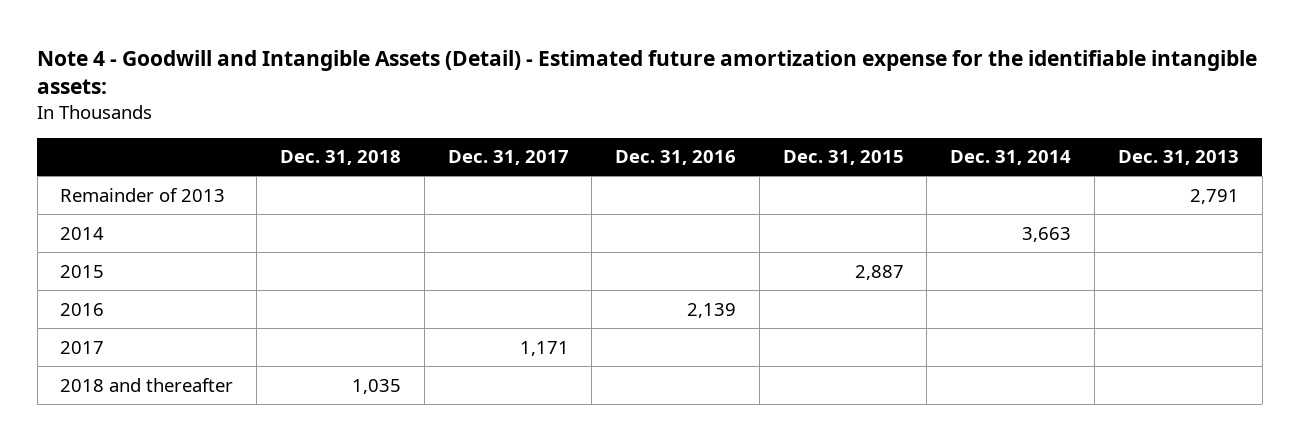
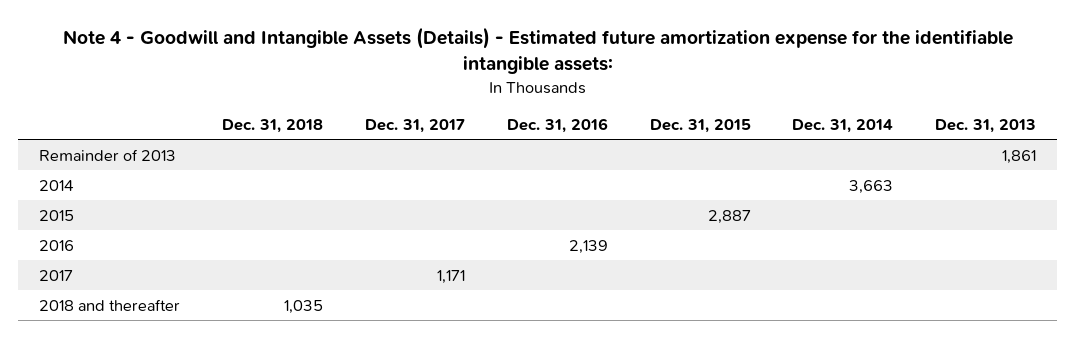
- Note 4 - Goodwill and Intangible Assets (Detail) - Estimated future amortization expense for the identifiable intangible assets:
+ Note 4 - Goodwill and Intangible Assets (Details) - Estimated future amortization expense for the identifiable intangible assets:
- Remainder of 2013 | | | | | | 2,791
+ Remainder of 2013 | | | | | | 1,861

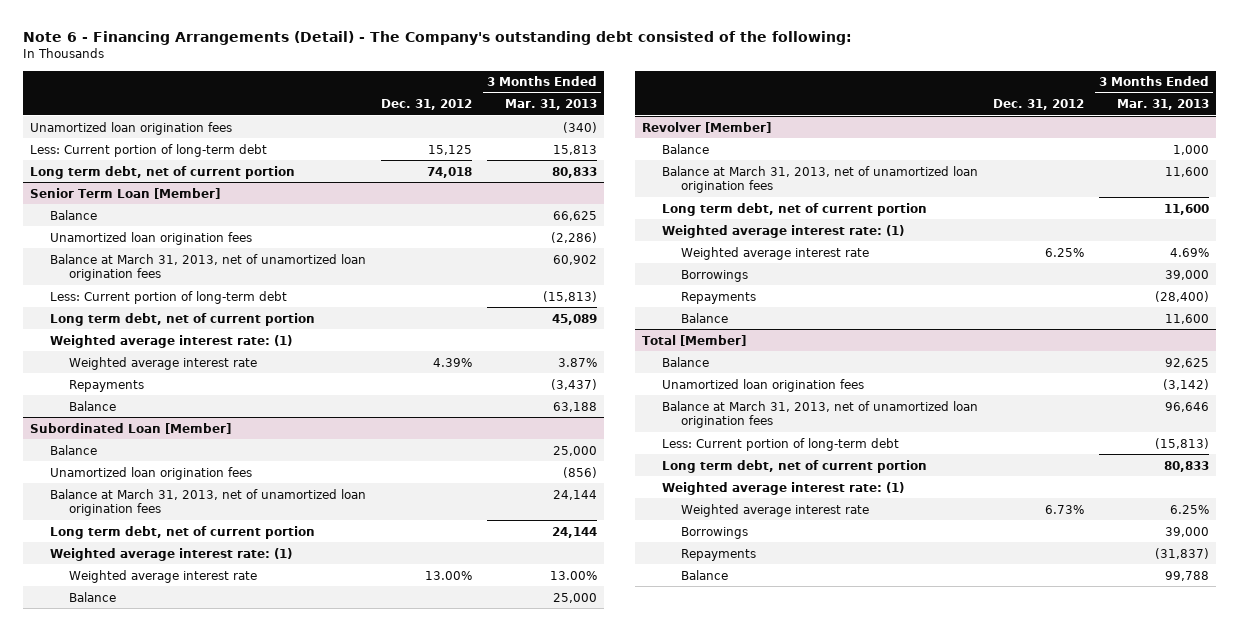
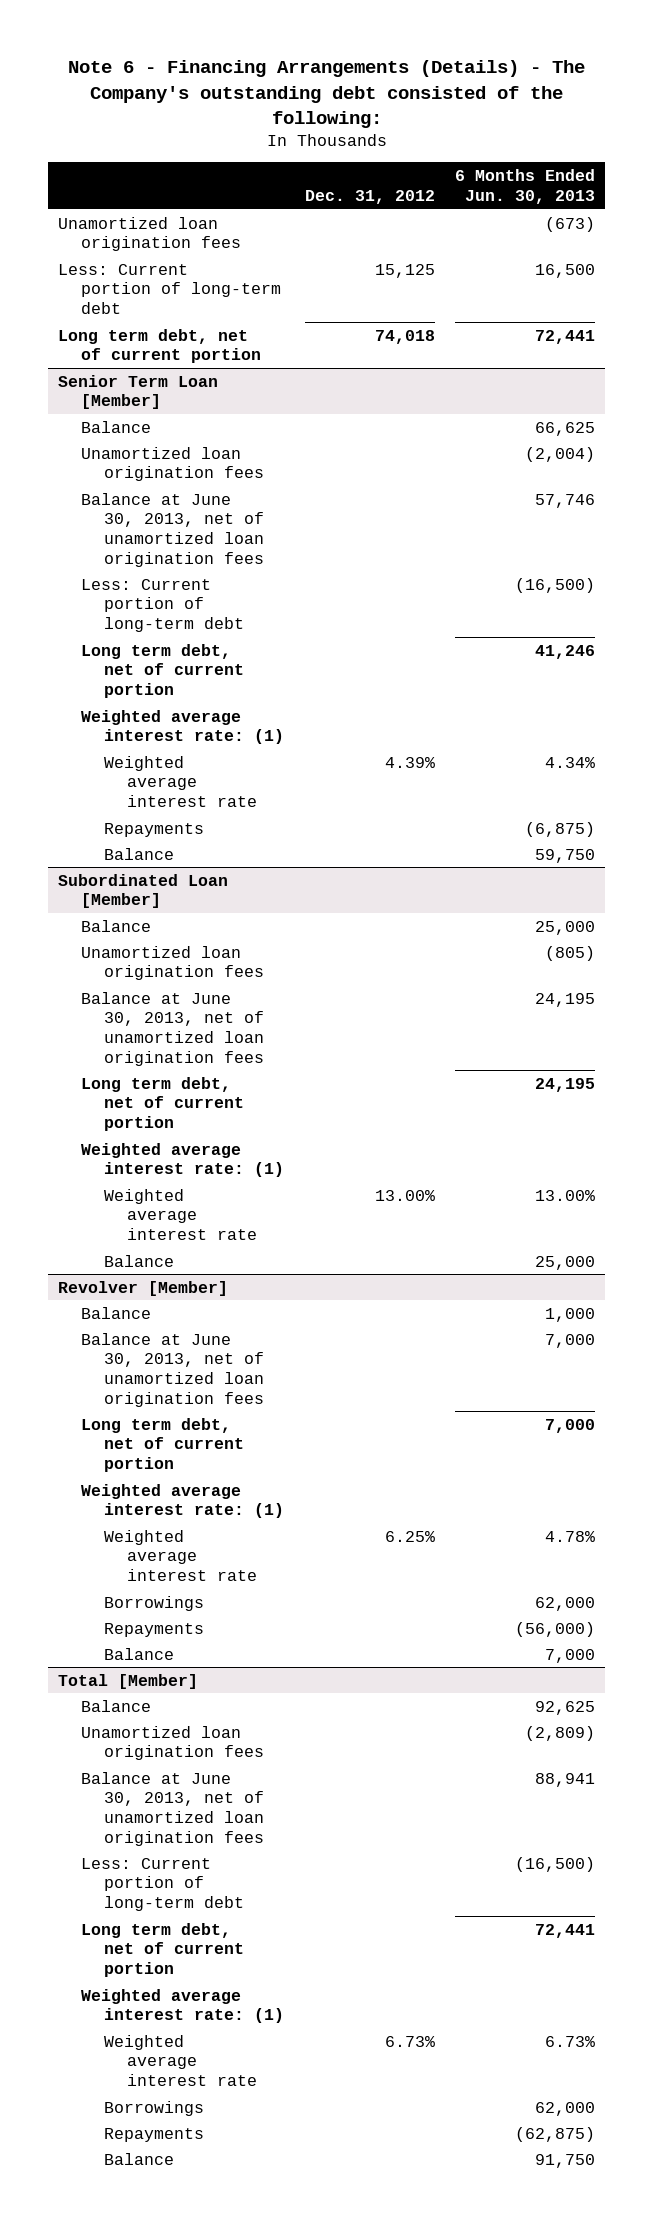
- Note 6 - Financing Arrangements (Detail) - The Company's outstanding debt consisted of the following:
+ Note 6 - Financing Arrangements (Details) - The Company's outstanding debt consisted of the following:
- | Dec. 31, 2012 | 3 Months Ended Mar. 31, 2013
+ | Dec. 31, 2012 | 6 Months Ended Jun. 30, 2013
@ Senior Term Loan [Member]
- Balance at March 31, 2013, net of unamortized loan origination fees | | 60,902
+ Balance at June 30, 2013, net of unamortized loan origination fees | | 57,746
@ Subordinated Loan [Member]
- Balance at March 31, 2013, net of unamortized loan origination fees | | 24,144
+ Balance at June 30, 2013, net of unamortized loan origination fees | | 24,195
@ Revolver [Member]
- Balance at March 31, 2013, net of unamortized loan origination fees | | 11,600
+ Balance at June 30, 2013, net of unamortized loan origination fees | | 7,000
@ Total [Member]
- Balance at March 31, 2013, net of unamortized loan origination fees | | 96,646
+ Balance at June 30, 2013, net of unamortized loan origination fees | | 88,941

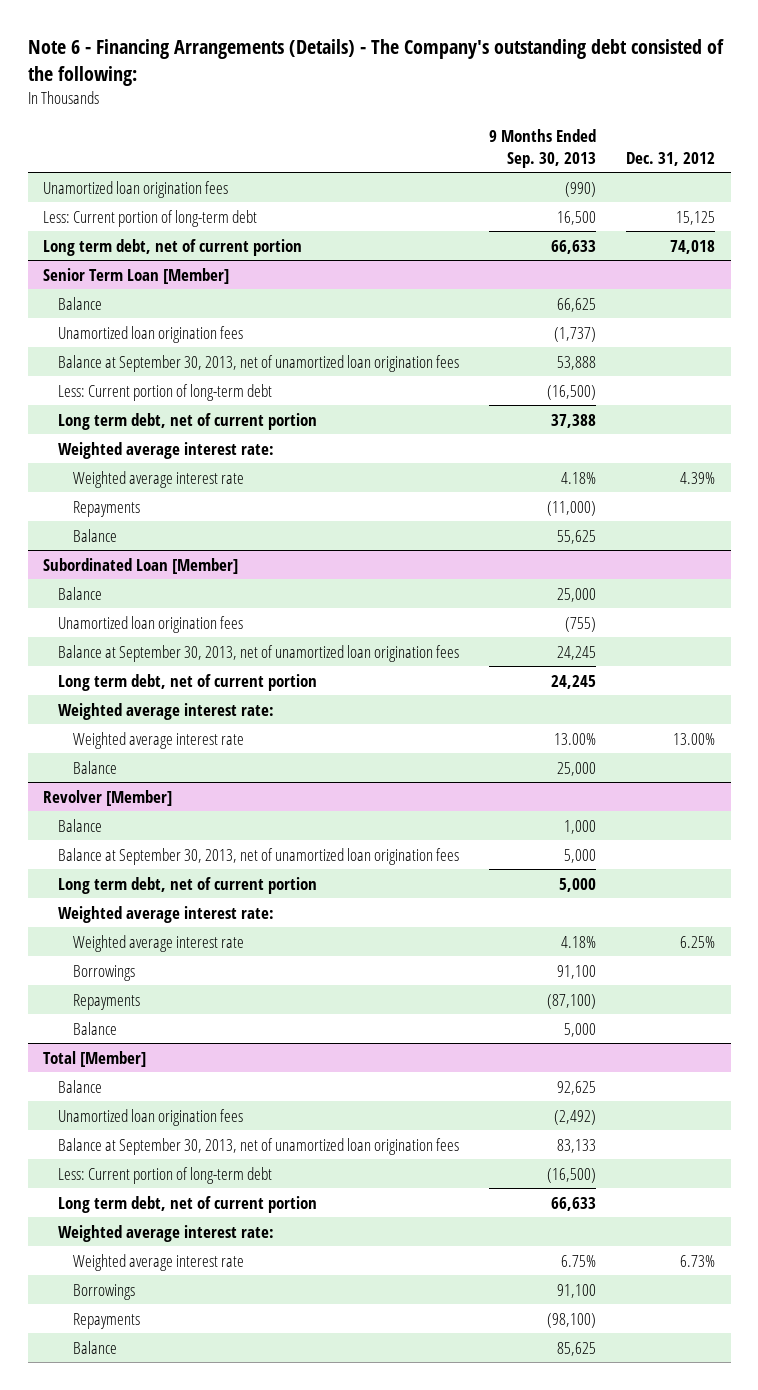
- | Dec. 31, 2012 | 6 Months Ended Jun. 30, 2013
+ | 9 Months Ended Sep. 30, 2013 | Dec. 31, 2012
@ Senior Term Loan [Member]
- Balance at June 30, 2013, net of unamortized loan origination fees | | 57,746
+ Balance at September 30, 2013, net of unamortized loan origination fees | 53,888 |
- Weighted average interest rate: (1)
+ Weighted average interest rate:
@ Subordinated Loan [Member]
- Balance at June 30, 2013, net of unamortized loan origination fees | | 24,195
+ Balance at September 30, 2013, net of unamortized loan origination fees | 24,245 |
- Weighted average interest rate: (1)
+ Weighted average interest rate:
@ Revolver [Member]
- Balance at June 30, 2013, net of unamortized loan origination fees | | 7,000
+ Balance at September 30, 2013, net of unamortized loan origination fees | 5,000 |
- Weighted average interest rate: (1)
+ Weighted average interest rate:
@ Total [Member]
- Balance at June 30, 2013, net of unamortized loan origination fees | | 88,941
+ Balance at September 30, 2013, net of unamortized loan origination fees | 83,133 |
- Weighted average interest rate: (1)
+ Weighted average interest rate:

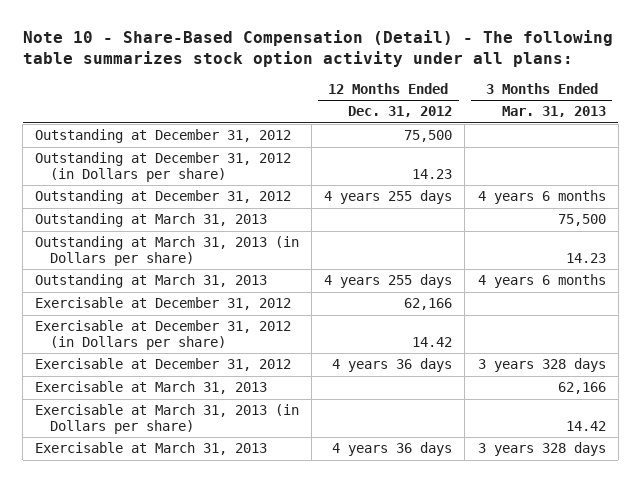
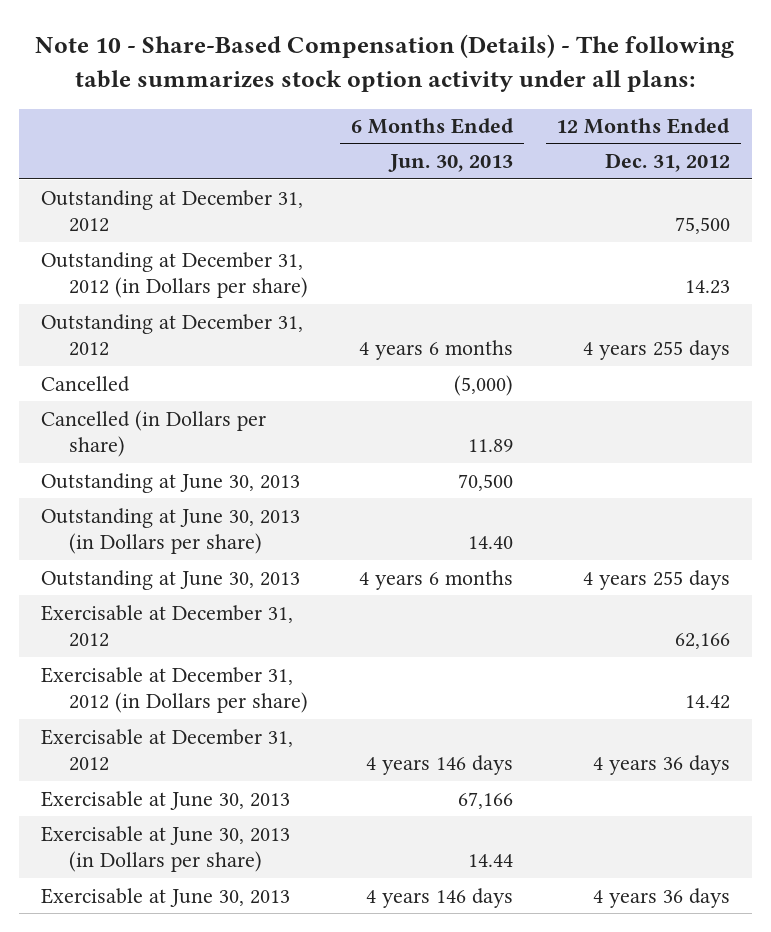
- Note 10 - Share-Based Compensation (Detail) - The following table summarizes stock option activity under all plans:
+ Note 10 - Share-Based Compensation (Details) - The following table summarizes stock option activity under all plans:
- | 12 Months Ended Dec. 31, 2012 | 3 Months Ended Mar. 31, 2013
+ | 6 Months Ended Jun. 30, 2013 | 12 Months Ended Dec. 31, 2012
- Outstanding at March 31, 2013 | | 75,500
- Outstanding at March 31, 2013 (in Dollars per share) | | 14.23
- Outstanding at March 31, 2013 | 4 years 255 days | 4 years 6 months
+ Cancelled | (5,000) |
+ Cancelled (in Dollars per share) | 11.89 |
+ Outstanding at June 30, 2013 | 70,500 |
+ Outstanding at June 30, 2013 (in Dollars per share) | 14.40 |
+ Outstanding at June 30, 2013 | 4 years 6 months | 4 years 255 days
- Exercisable at March 31, 2013 | | 62,166
- Exercisable at March 31, 2013 (in Dollars per share) | | 14.42
- Exercisable at March 31, 2013 | 4 years 36 days | 3 years 328 days
+ Exercisable at June 30, 2013 | 67,166 |
+ Exercisable at June 30, 2013 (in Dollars per share) | 14.44 |
+ Exercisable at June 30, 2013 | 4 years 146 days | 4 years 36 days

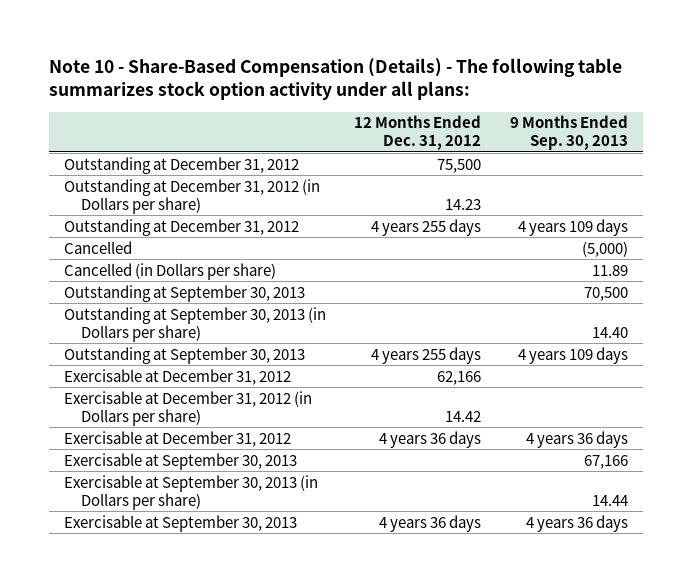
- | 6 Months Ended Jun. 30, 2013 | 12 Months Ended Dec. 31, 2012
+ | 12 Months Ended Dec. 31, 2012 | 9 Months Ended Sep. 30, 2013
- Outstanding at June 30, 2013 | 70,500 |
- Outstanding at June 30, 2013 (in Dollars per share) | 14.40 |
- Outstanding at June 30, 2013 | 4 years 6 months | 4 years 255 days
+ Outstanding at September 30, 2013 | | 70,500
+ Outstanding at September 30, 2013 (in Dollars per share) | | 14.40
+ Outstanding at September 30, 2013 | 4 years 255 days | 4 years 109 days
- Exercisable at June 30, 2013 | 67,166 |
- Exercisable at June 30, 2013 (in Dollars per share) | 14.44 |
- Exercisable at June 30, 2013 | 4 years 146 days | 4 years 36 days
+ Exercisable at September 30, 2013 | | 67,166
+ Exercisable at September 30, 2013 (in Dollars per share) | | 14.44
+ Exercisable at September 30, 2013 | 4 years 36 days | 4 years 36 days

